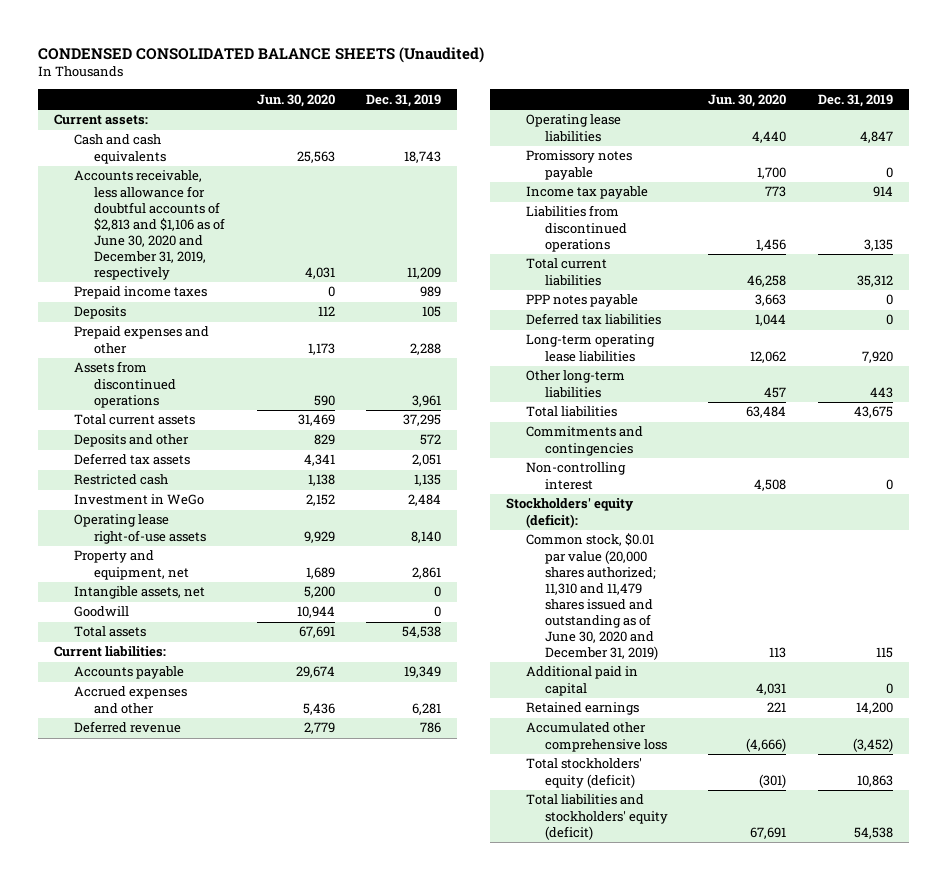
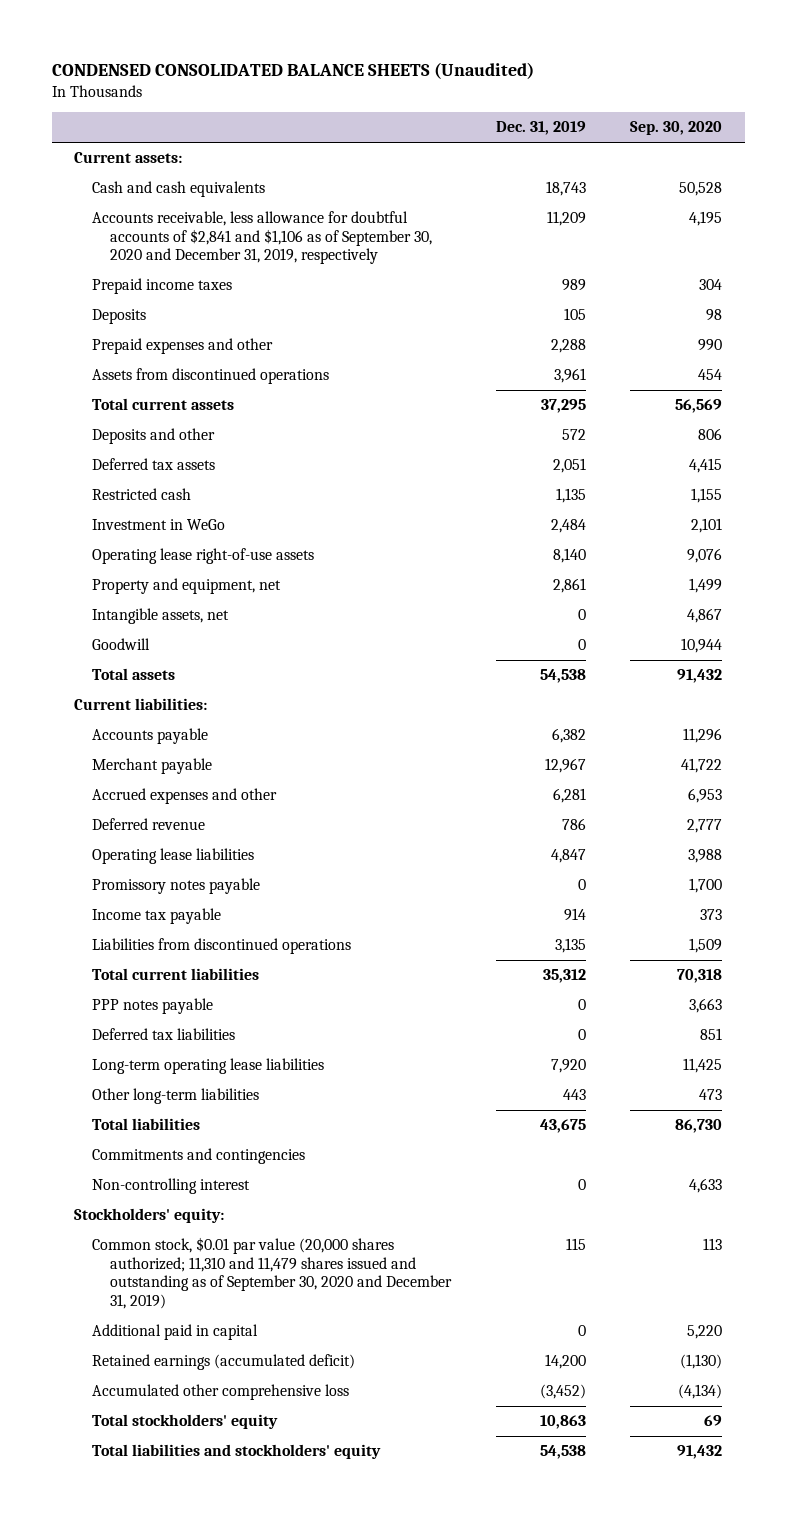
- | Jun. 30, 2020 | Dec. 31, 2019
+ | Dec. 31, 2019 | Sep. 30, 2020
- Accounts receivable, less allowance for doubtful accounts of $2,813 and $1,106 as of June 30, 2020 and December 31, 2019, respectively | 4,031 | 11,209
+ Accounts receivable, less allowance for doubtful accounts of $2,841 and $1,106 as of September 30, 2020 and December 31, 2019, respectively | 11,209 | 4,195
- Accounts payable | 29,674 | 19,349
+ Accounts payable | 6,382 | 11,296
+ Merchant payable | 12,967 | 41,722
- Stockholders' equity (deficit):
- Common stock, $0.01 par value (20,000 shares authorized; 11,310 and 11,479 shares issued and outstanding as of June 30, 2020 and December 31, 2019) | 113 | 115
+ Stockholders' equity:
+ Common stock, $0.01 par value (20,000 shares authorized; 11,310 and 11,479 shares issued and outstanding as of September 30, 2020 and December 31, 2019) | 115 | 113
- Retained earnings | 221 | 14,200
+ Retained earnings (accumulated deficit) | 14,200 | (1,130)
- Total stockholders' equity (deficit) | (301) | 10,863
- Total liabilities and stockholders' equity (deficit) | 67,691 | 54,538
+ Total stockholders' equity | 10,863 | 69
+ Total liabilities and stockholders' equity | 54,538 | 91,432

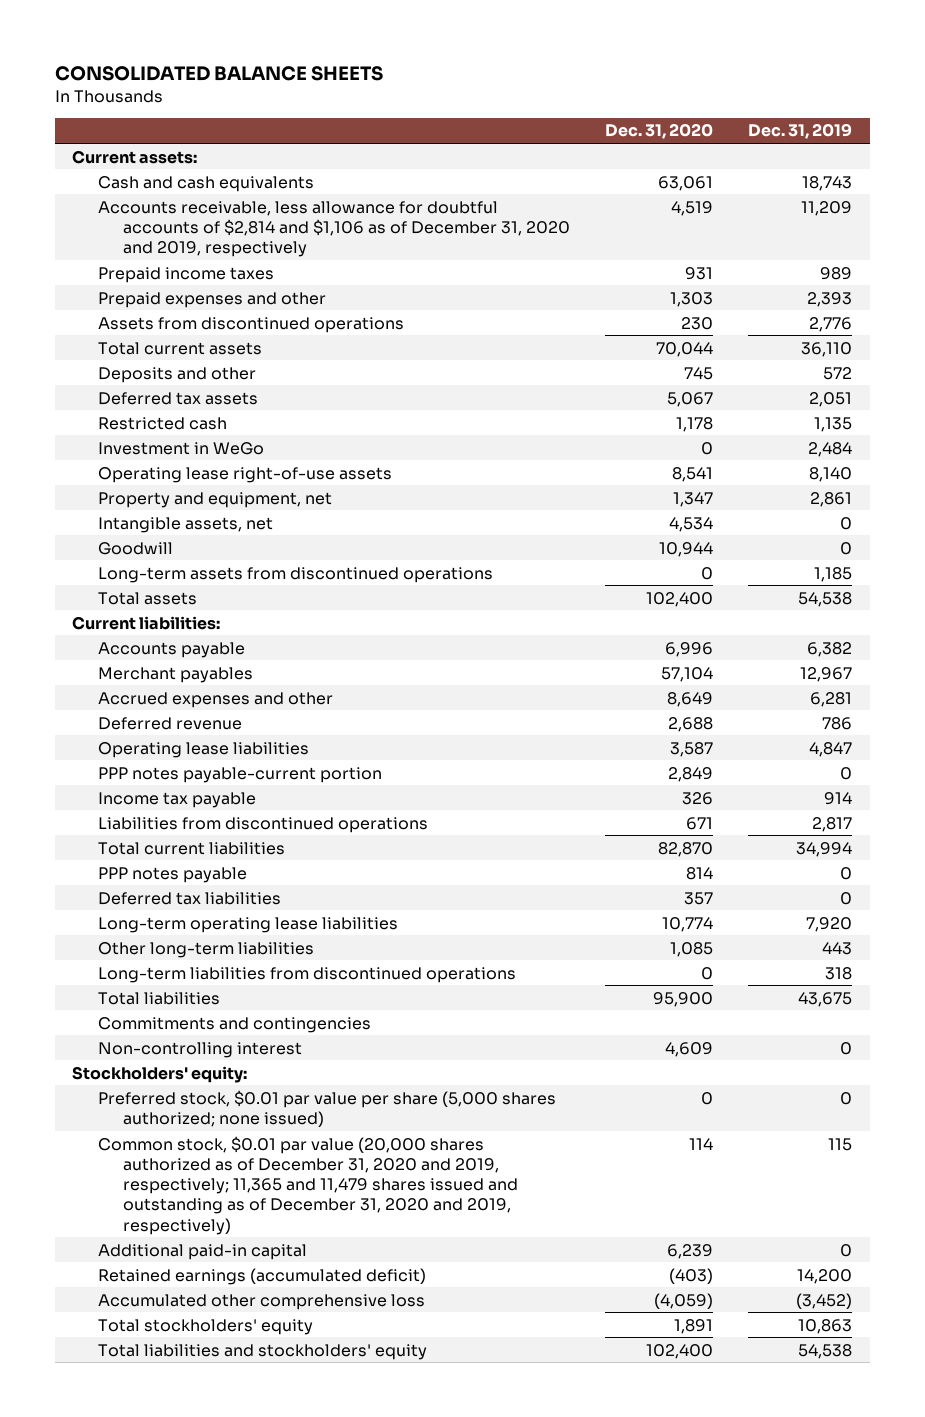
- CONDENSED CONSOLIDATED BALANCE SHEETS (Unaudited)
+ CONSOLIDATED BALANCE SHEETS
- | Dec. 31, 2019 | Sep. 30, 2020
+ | Dec. 31, 2020 | Dec. 31, 2019
- Accounts receivable, less allowance for doubtful accounts of $2,841 and $1,106 as of September 30, 2020 and December 31, 2019, respectively | 11,209 | 4,195
+ Accounts receivable, less allowance for doubtful accounts of $2,814 and $1,106 as of December 31, 2020 and 2019, respectively | 4,519 | 11,209
- Deposits | 105 | 98
- Prepaid expenses and other | 2,288 | 990
- Assets from discontinued operations | 3,961 | 454
- Total current assets | 37,295 | 56,569
+ Prepaid expenses and other | 1,303 | 2,393
+ Assets from discontinued operations | 230 | 2,776
+ Total current assets | 70,044 | 36,110
+ Long-term assets from discontinued operations | 0 | 1,185
- Merchant payable | 12,967 | 41,722
+ Merchant payables | 57,104 | 12,967
- Promissory notes payable | 0 | 1,700
+ PPP notes payable-current portion | 2,849 | 0
- Liabilities from discontinued operations | 3,135 | 1,509
- Total current liabilities | 35,312 | 70,318
+ Liabilities from discontinued operations | 671 | 2,817
+ Total current liabilities | 82,870 | 34,994
+ Long-term liabilities from discontinued operations | 0 | 318
- Common stock, $0.01 par value (20,000 shares authorized; 11,310 and 11,479 shares issued and outstanding as of September 30, 2020 and December 31, 2019) | 115 | 113
- Additional paid in capital | 0 | 5,220
+ Preferred stock, $0.01 par value per share (5,000 shares authorized; none issued) | 0 | 0
+ Common stock, $0.01 par value (20,000 shares authorized as of December 31, 2020 and 2019, respectively; 11,365 and 11,479 shares issued and outstanding as of December 31, 2020 and 2019, respectively) | 114 | 115
+ Additional paid-in capital | 6,239 | 0

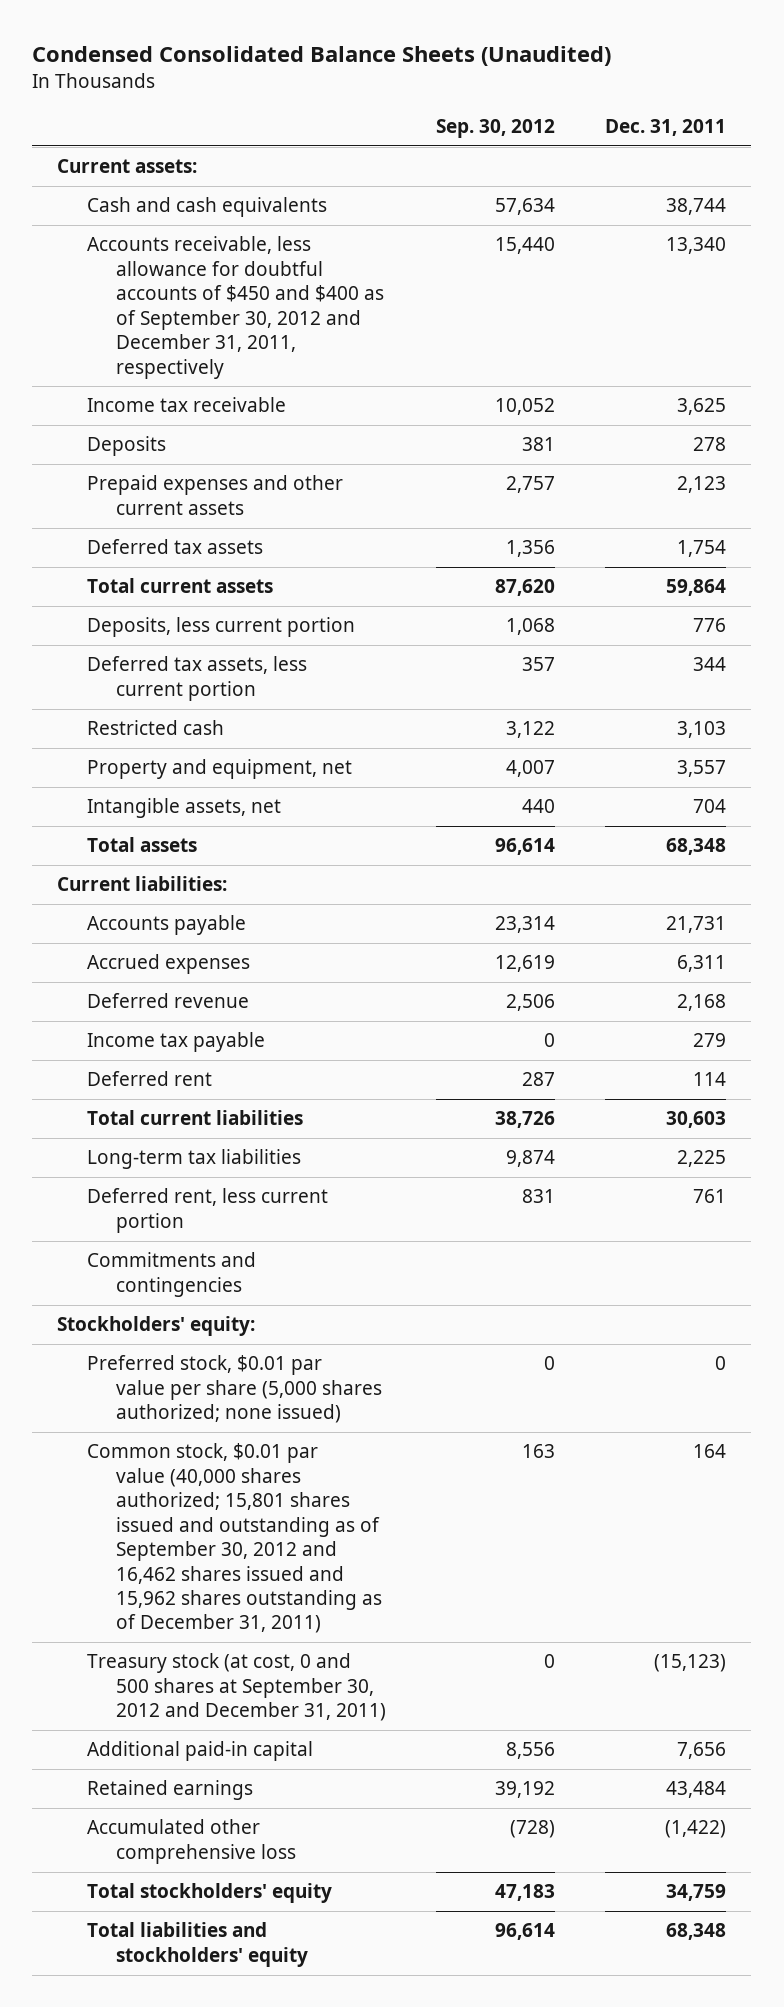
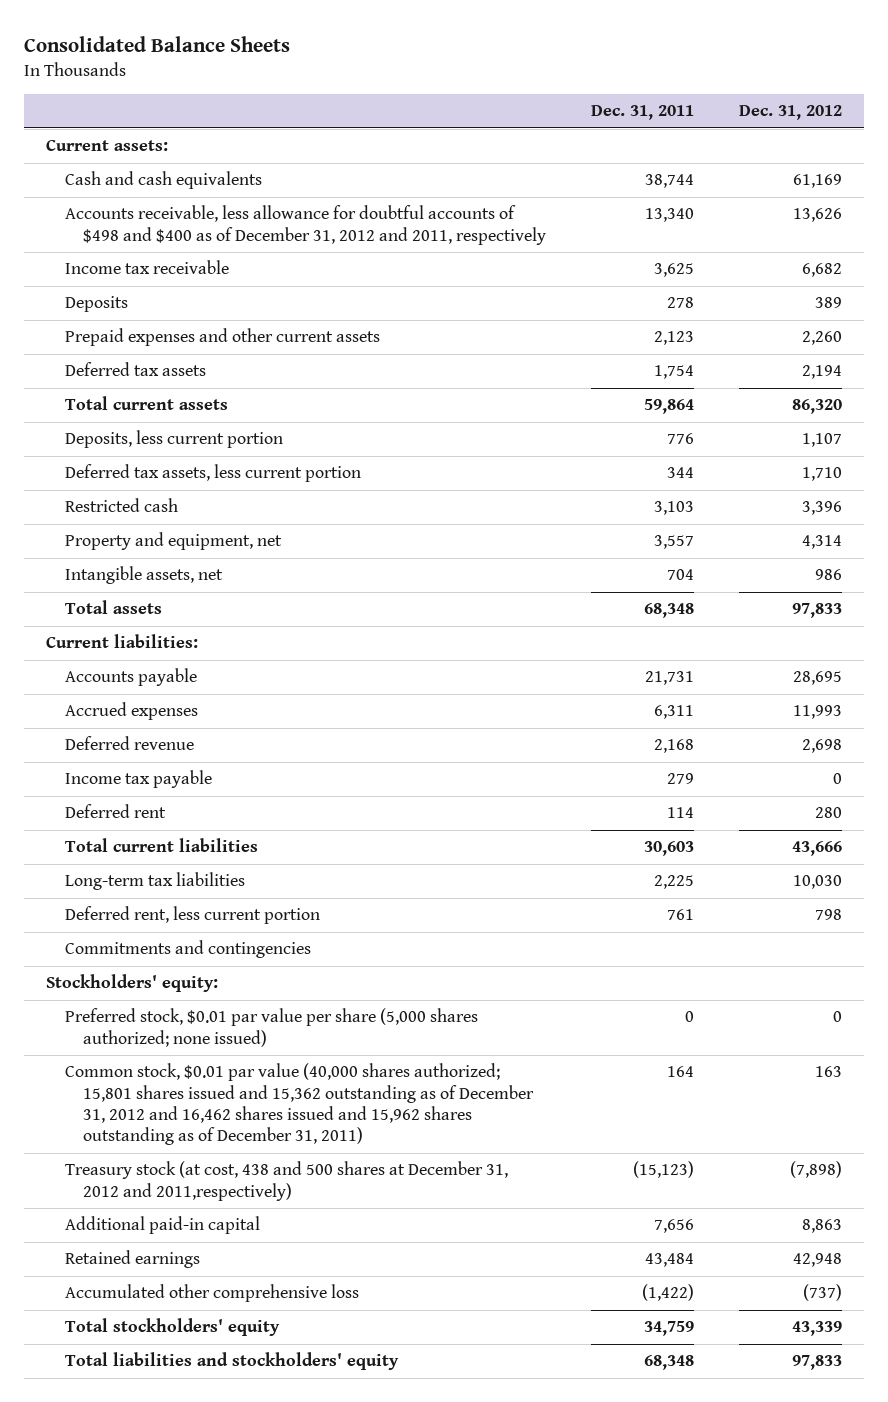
- Condensed Consolidated Balance Sheets (Unaudited)
+ Consolidated Balance Sheets
- | Sep. 30, 2012 | Dec. 31, 2011
+ | Dec. 31, 2011 | Dec. 31, 2012
- Accounts receivable, less allowance for doubtful accounts of $450 and $400 as of September 30, 2012 and December 31, 2011, respectively | 15,440 | 13,340
+ Accounts receivable, less allowance for doubtful accounts of $498 and $400 as of December 31, 2012 and 2011, respectively | 13,340 | 13,626
- Common stock, $0.01 par value (40,000 shares authorized; 15,801 shares issued and outstanding as of September 30, 2012 and 16,462 shares issued and 15,962 shares outstanding as of December 31, 2011) | 163 | 164
- Treasury stock (at cost, 0 and 500 shares at September 30, 2012 and December 31, 2011) | 0 | (15,123)
+ Common stock, $0.01 par value (40,000 shares authorized; 15,801 shares issued and 15,362 outstanding as of December 31, 2012 and 16,462 shares issued and 15,962 shares outstanding as of December 31, 2011) | 164 | 163
+ Treasury stock (at cost, 438 and 500 shares at December 31, 2012 and 2011,respectively) | (15,123) | (7,898)

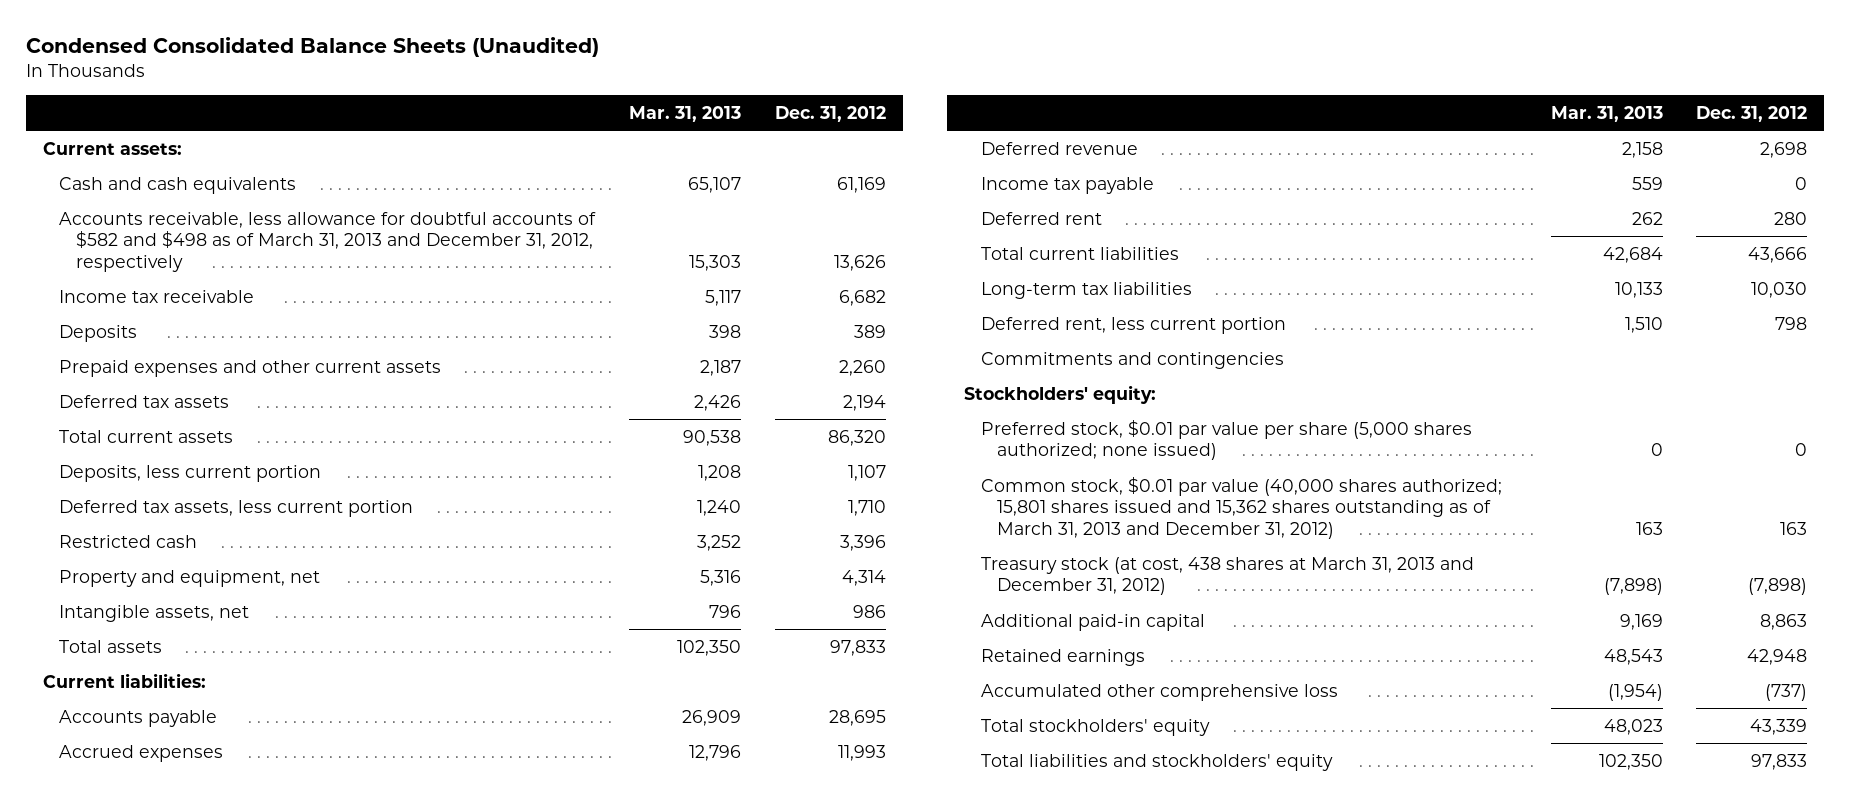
- Consolidated Balance Sheets
+ Condensed Consolidated Balance Sheets (Unaudited)
- | Dec. 31, 2011 | Dec. 31, 2012
+ | Mar. 31, 2013 | Dec. 31, 2012
- Accounts receivable, less allowance for doubtful accounts of $498 and $400 as of December 31, 2012 and 2011, respectively | 13,340 | 13,626
+ Accounts receivable, less allowance for doubtful accounts of $582 and $498 as of March 31, 2013 and December 31, 2012, respectively | 15,303 | 13,626
- Common stock, $0.01 par value (40,000 shares authorized; 15,801 shares issued and 15,362 outstanding as of December 31, 2012 and 16,462 shares issued and 15,962 shares outstanding as of December 31, 2011) | 164 | 163
- Treasury stock (at cost, 438 and 500 shares at December 31, 2012 and 2011,respectively) | (15,123) | (7,898)
+ Common stock, $0.01 par value (40,000 shares authorized; 15,801 shares issued and 15,362 shares outstanding as of March 31, 2013 and December 31, 2012) | 163 | 163
+ Treasury stock (at cost, 438 shares at March 31, 2013 and December 31, 2012) | (7,898) | (7,898)

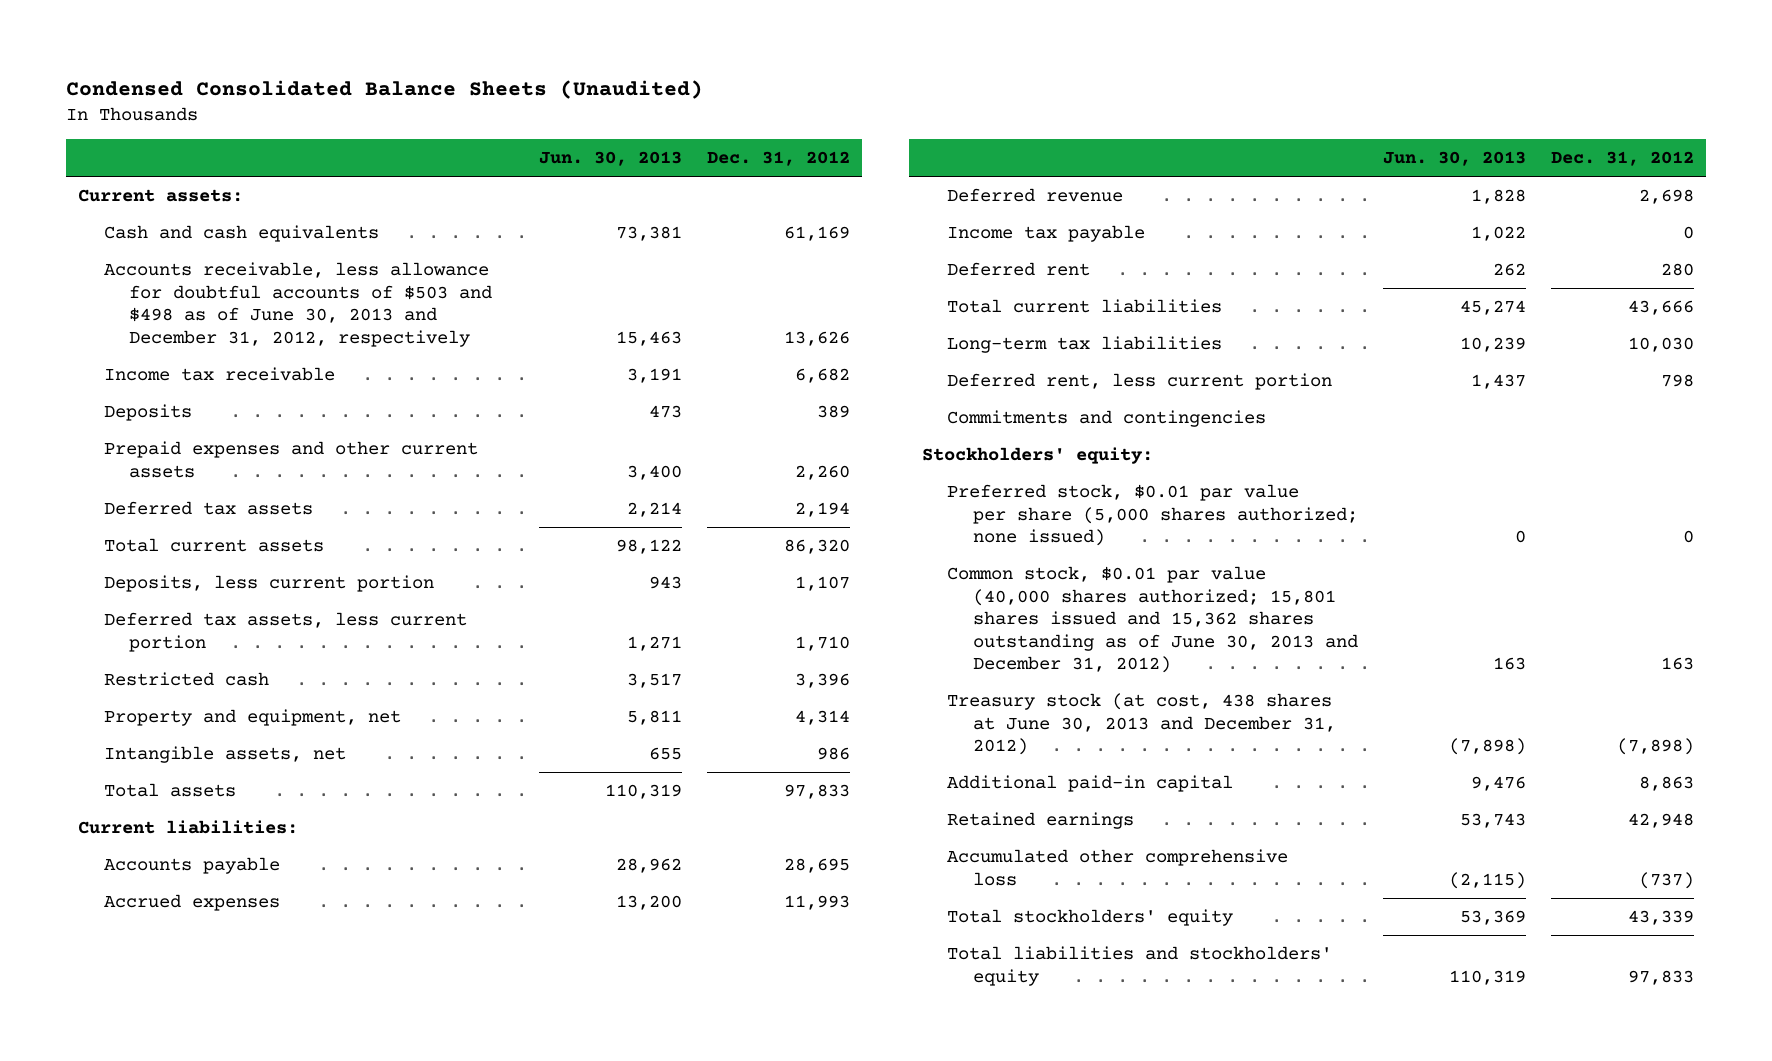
- | Mar. 31, 2013 | Dec. 31, 2012
+ | Jun. 30, 2013 | Dec. 31, 2012
- Accounts receivable, less allowance for doubtful accounts of $582 and $498 as of March 31, 2013 and December 31, 2012, respectively | 15,303 | 13,626
+ Accounts receivable, less allowance for doubtful accounts of $503 and $498 as of June 30, 2013 and December 31, 2012, respectively | 15,463 | 13,626
- Common stock, $0.01 par value (40,000 shares authorized; 15,801 shares issued and 15,362 shares outstanding as of March 31, 2013 and December 31, 2012) | 163 | 163
- Treasury stock (at cost, 438 shares at March 31, 2013 and December 31, 2012) | (7,898) | (7,898)
+ Common stock, $0.01 par value (40,000 shares authorized; 15,801 shares issued and 15,362 shares outstanding as of June 30, 2013 and December 31, 2012) | 163 | 163
+ Treasury stock (at cost, 438 shares at June 30, 2013 and December 31, 2012) | (7,898) | (7,898)

